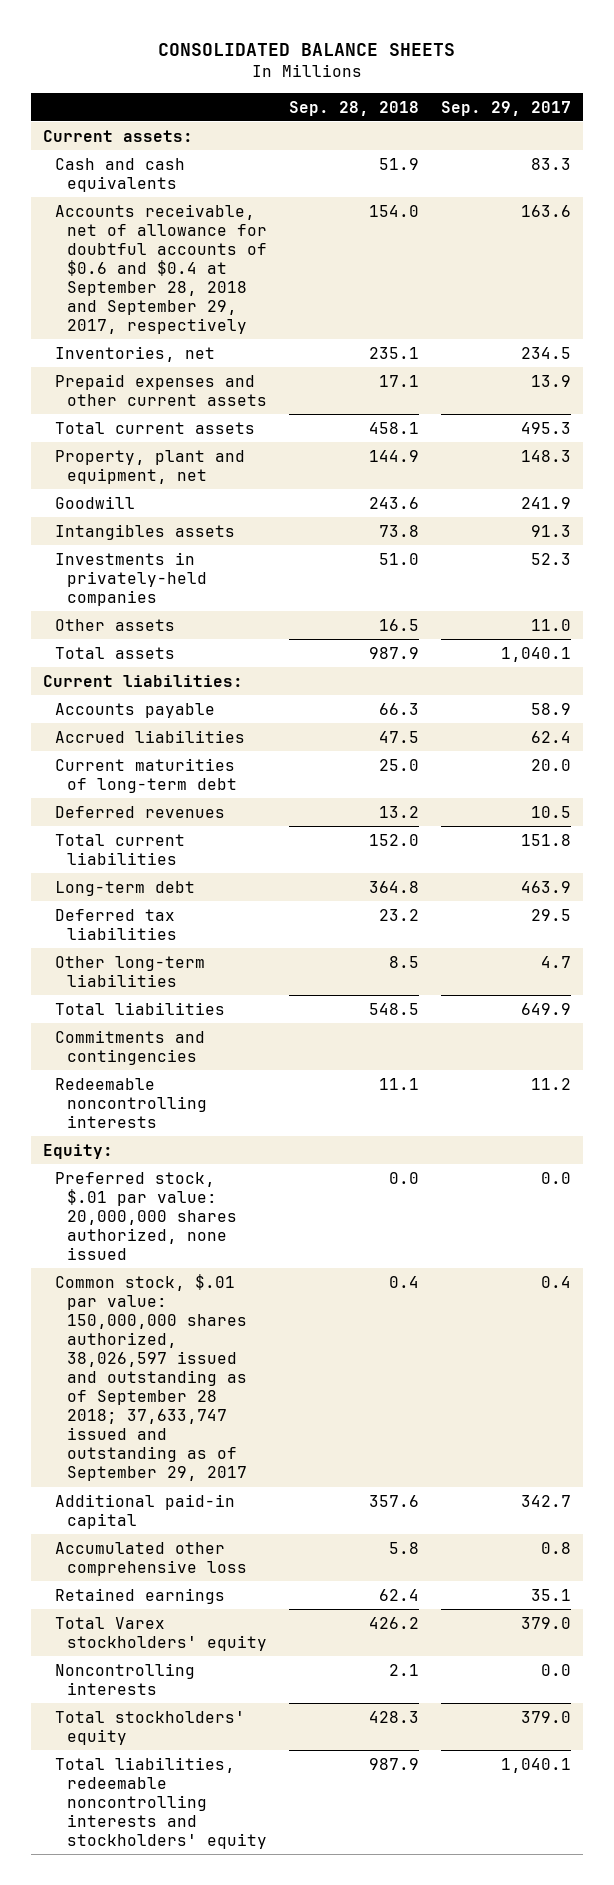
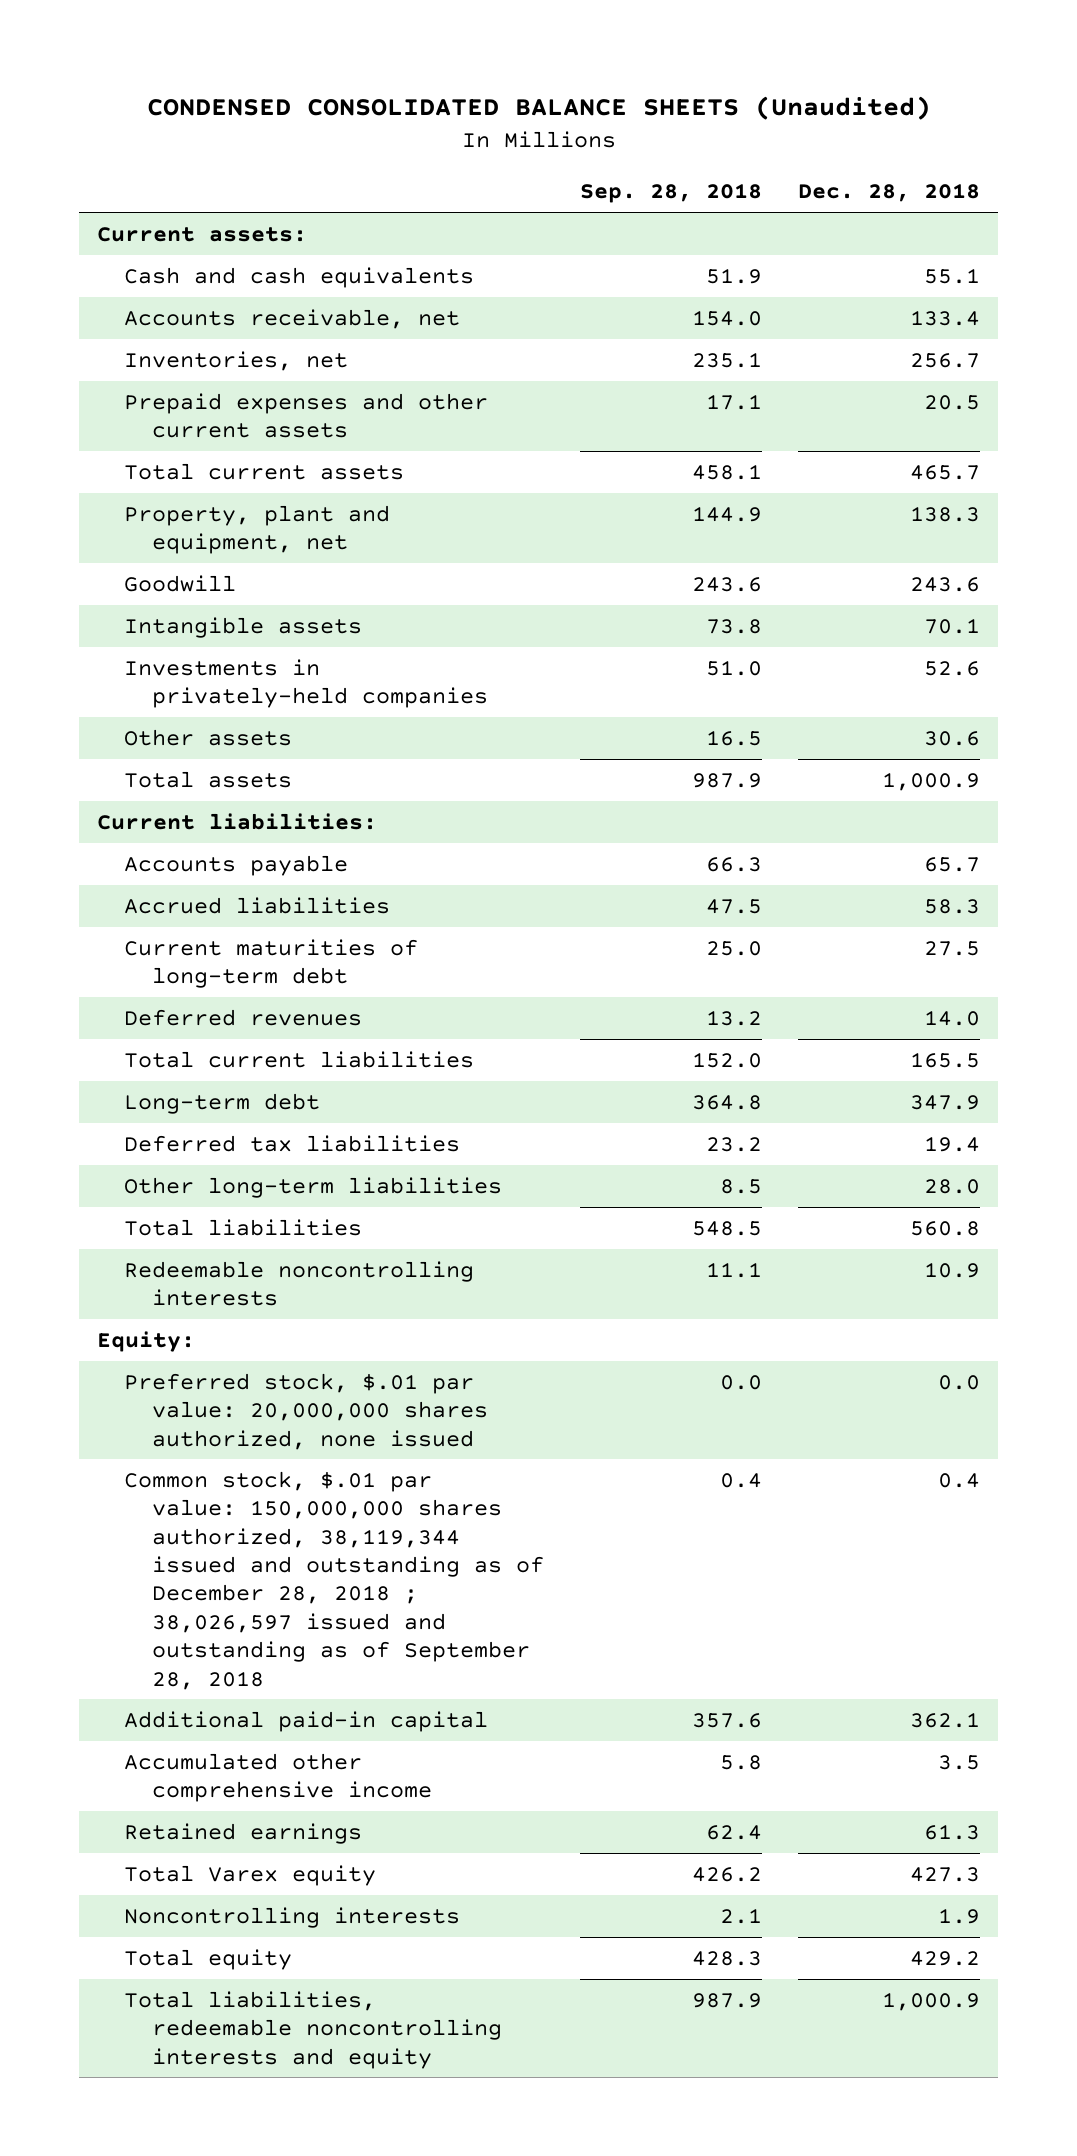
- CONSOLIDATED BALANCE SHEETS
+ CONDENSED CONSOLIDATED BALANCE SHEETS (Unaudited)
- | Sep. 28, 2018 | Sep. 29, 2017
+ | Sep. 28, 2018 | Dec. 28, 2018
- Accounts receivable, net of allowance for doubtful accounts of $0.6 and $0.4 at September 28, 2018 and September 29, 2017, respectively | 154.0 | 163.6
+ Accounts receivable, net | 154.0 | 133.4
- Intangibles assets | 73.8 | 91.3
+ Intangible assets | 73.8 | 70.1
- Commitments and contingencies
- Common stock, $.01 par value: 150,000,000 shares authorized, 38,026,597 issued and outstanding as of September 28 2018; 37,633,747 issued and outstanding as of September 29, 2017 | 0.4 | 0.4
+ Common stock, $.01 par value: 150,000,000 shares authorized, 38,119,344 issued and outstanding as of December 28, 2018 ; 38,026,597 issued and outstanding as of September 28, 2018 | 0.4 | 0.4
- Accumulated other comprehensive loss | 5.8 | 0.8
+ Accumulated other comprehensive income | 5.8 | 3.5
- Total Varex stockholders' equity | 426.2 | 379.0
+ Total Varex equity | 426.2 | 427.3
- Total stockholders' equity | 428.3 | 379.0
- Total liabilities, redeemable noncontrolling interests and stockholders' equity | 987.9 | 1,040.1
+ Total equity | 428.3 | 429.2
+ Total liabilities, redeemable noncontrolling interests and equity | 987.9 | 1,000.9

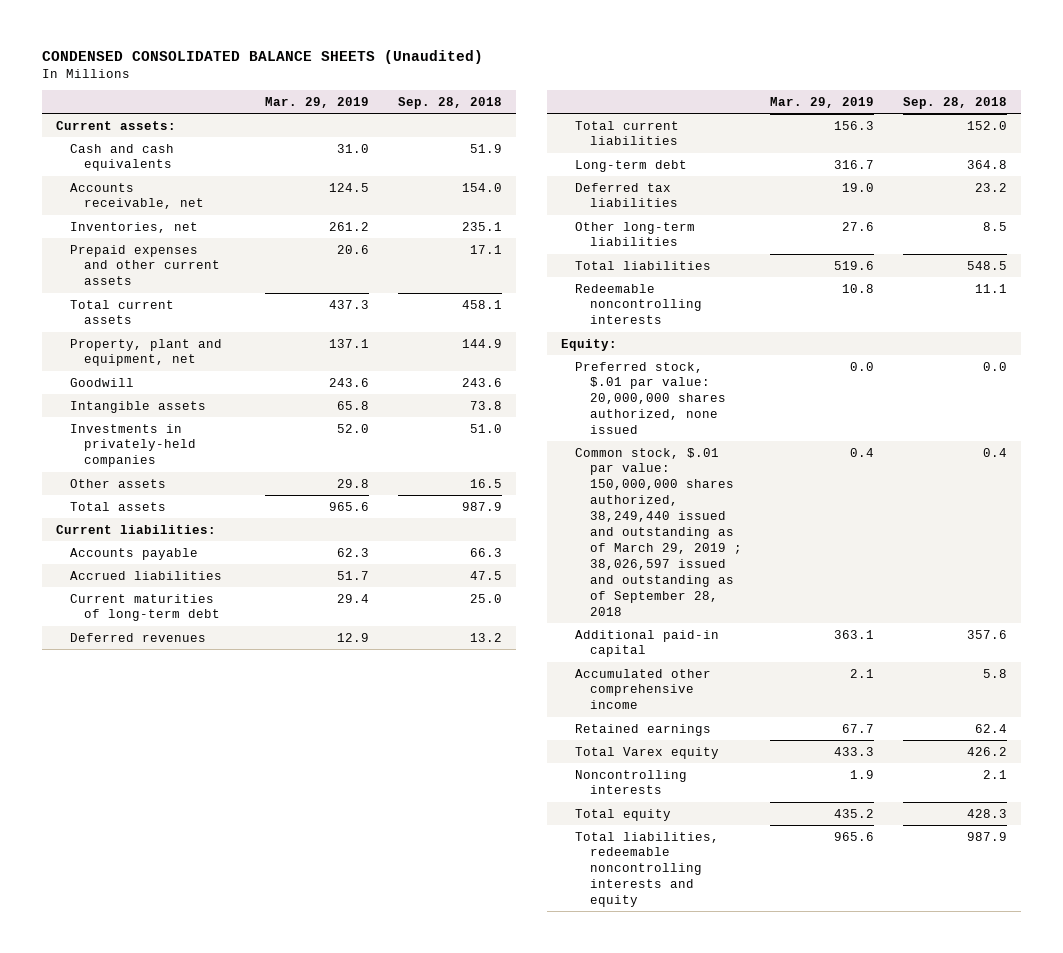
- | Sep. 28, 2018 | Dec. 28, 2018
+ | Mar. 29, 2019 | Sep. 28, 2018
- Common stock, $.01 par value: 150,000,000 shares authorized, 38,119,344 issued and outstanding as of December 28, 2018 ; 38,026,597 issued and outstanding as of September 28, 2018 | 0.4 | 0.4
+ Common stock, $.01 par value: 150,000,000 shares authorized, 38,249,440 issued and outstanding as of March 29, 2019 ; 38,026,597 issued and outstanding as of September 28, 2018 | 0.4 | 0.4

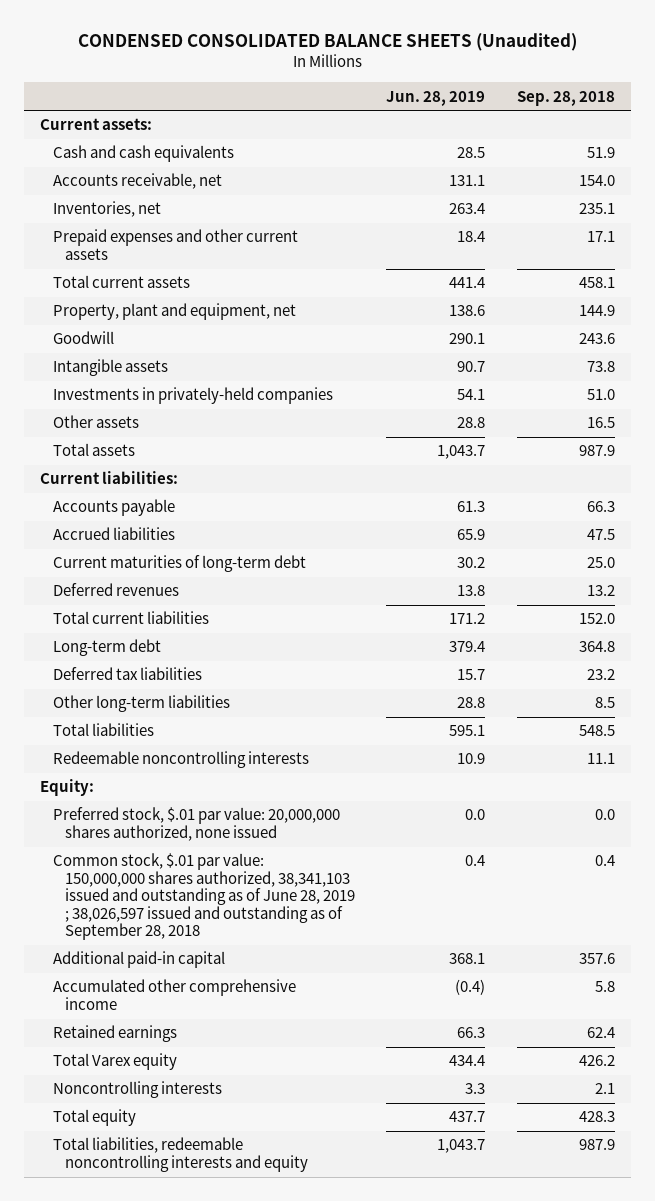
- | Mar. 29, 2019 | Sep. 28, 2018
+ | Jun. 28, 2019 | Sep. 28, 2018
- Common stock, $.01 par value: 150,000,000 shares authorized, 38,249,440 issued and outstanding as of March 29, 2019 ; 38,026,597 issued and outstanding as of September 28, 2018 | 0.4 | 0.4
+ Common stock, $.01 par value: 150,000,000 shares authorized, 38,341,103 issued and outstanding as of June 28, 2019 ; 38,026,597 issued and outstanding as of September 28, 2018 | 0.4 | 0.4

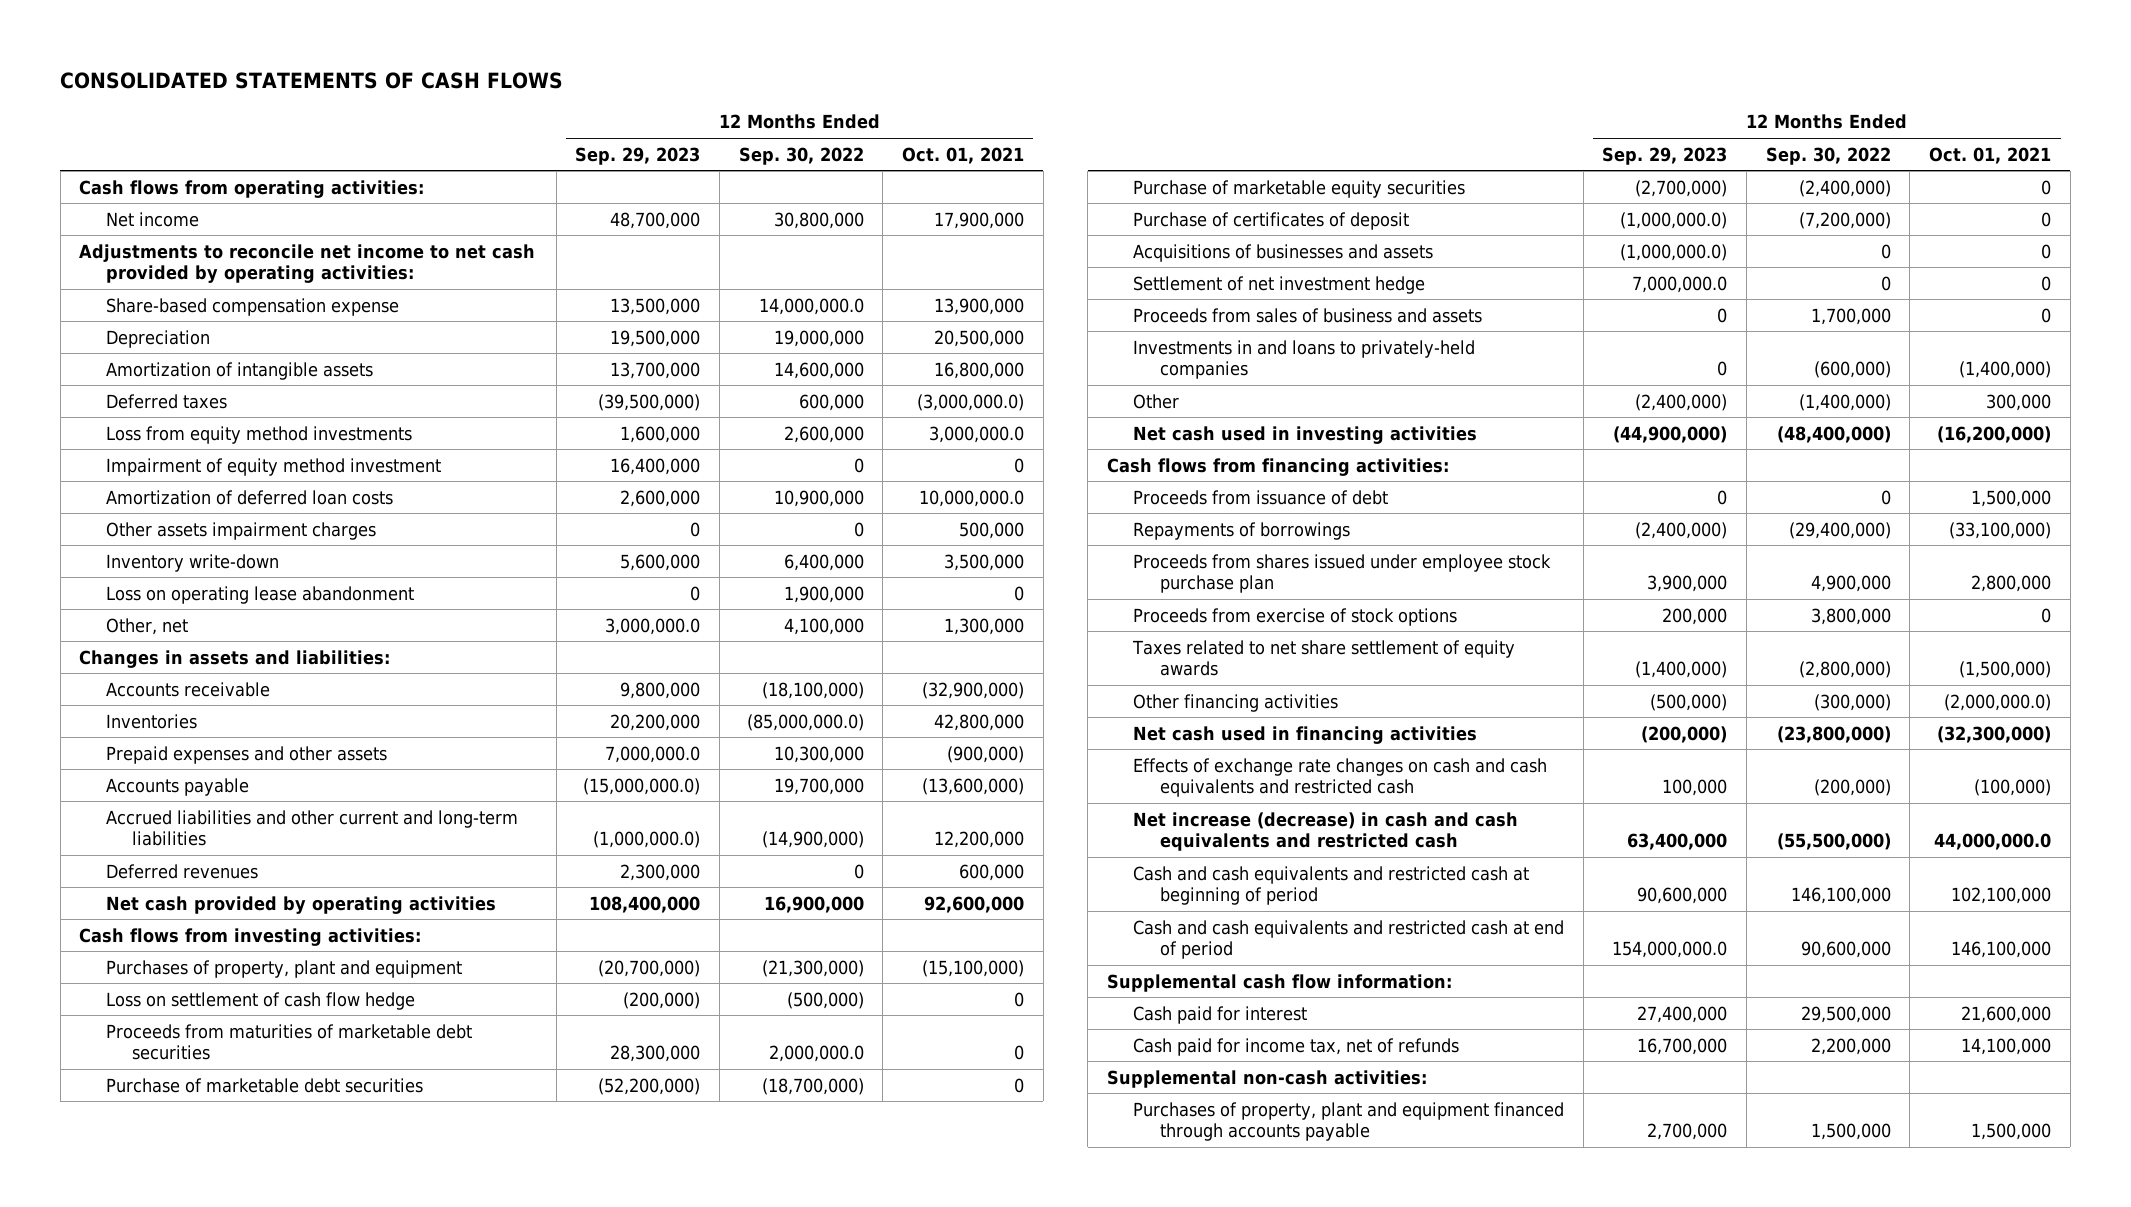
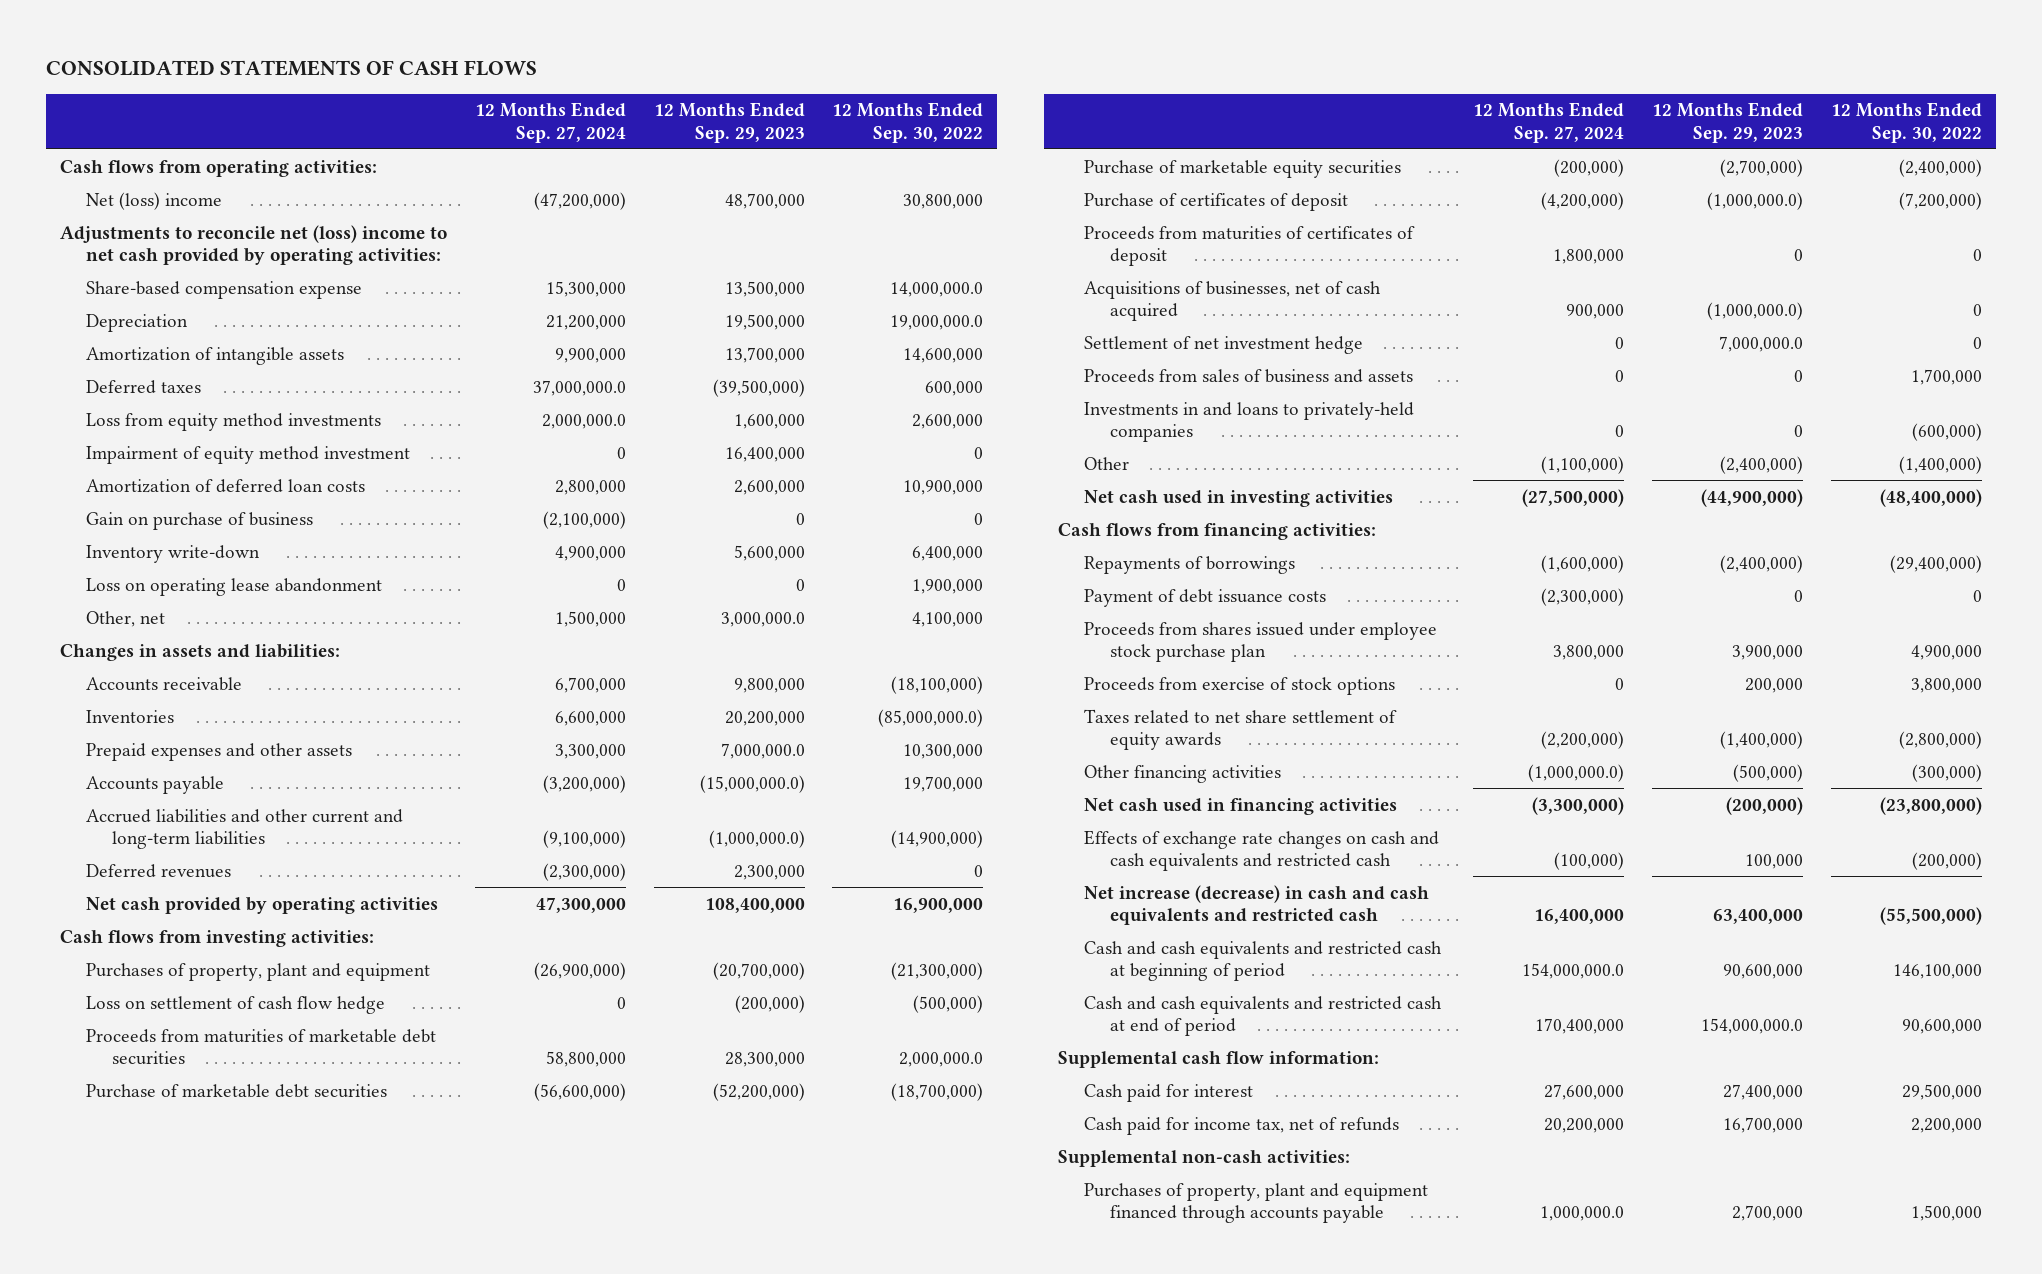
- | 12 Months Ended Sep. 29, 2023 | 12 Months Ended Sep. 30, 2022 | 12 Months Ended Oct. 01, 2021
+ | 12 Months Ended Sep. 27, 2024 | 12 Months Ended Sep. 29, 2023 | 12 Months Ended Sep. 30, 2022
- Net income | 48,700,000 | 30,800,000 | 17,900,000
- Adjustments to reconcile net income to net cash provided by operating activities:
+ Net (loss) income | (47,200,000) | 48,700,000 | 30,800,000
+ Adjustments to reconcile net (loss) income to net cash provided by operating activities:
- Depreciation | 19,500,000 | 19,000,000 | 20,500,000
+ Depreciation | 21,200,000 | 19,500,000 | 19,000,000.0
- Other assets impairment charges | 0 | 0 | 500,000
+ Gain on purchase of business | (2,100,000) | 0 | 0
- Acquisitions of businesses and assets | (1,000,000.0) | 0 | 0
+ Proceeds from maturities of certificates of deposit | 1,800,000 | 0 | 0
+ Acquisitions of businesses, net of cash acquired | 900,000 | (1,000,000.0) | 0
- Proceeds from issuance of debt | 0 | 0 | 1,500,000
+ Payment of debt issuance costs | (2,300,000) | 0 | 0

